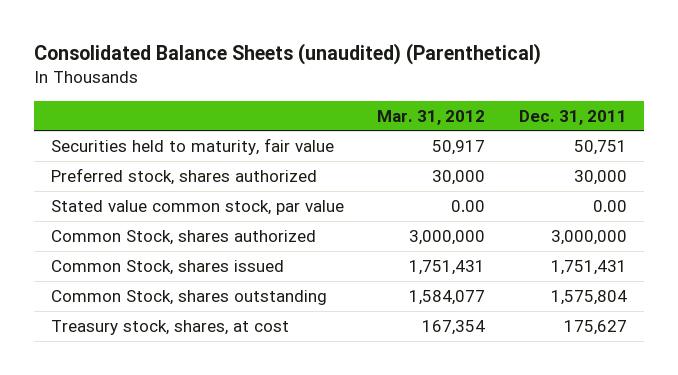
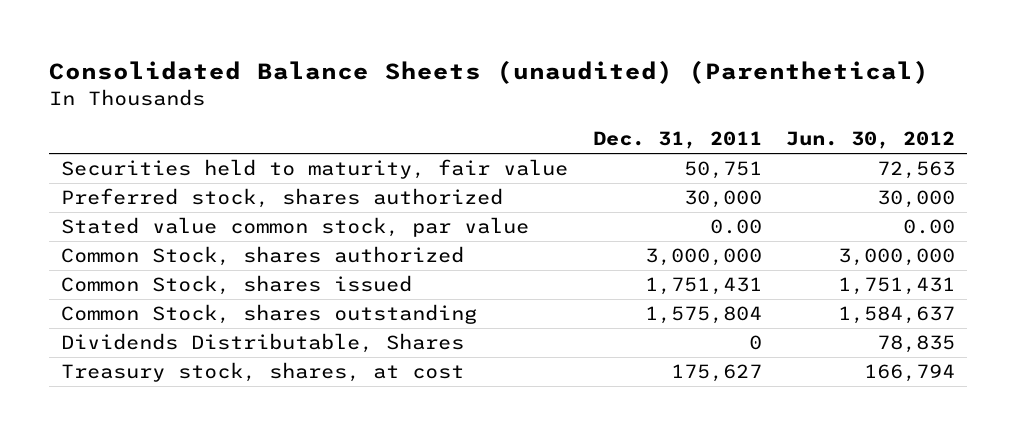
- | Mar. 31, 2012 | Dec. 31, 2011
+ | Dec. 31, 2011 | Jun. 30, 2012
+ Dividends Distributable, Shares | 0 | 78,835

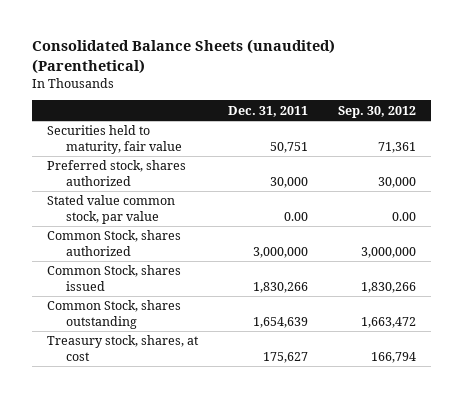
- | Dec. 31, 2011 | Jun. 30, 2012
+ | Dec. 31, 2011 | Sep. 30, 2012
- Common Stock, shares issued | 1,751,431 | 1,751,431
- Common Stock, shares outstanding | 1,575,804 | 1,584,637
- Dividends Distributable, Shares | 0 | 78,835
+ Common Stock, shares issued | 1,830,266 | 1,830,266
+ Common Stock, shares outstanding | 1,654,639 | 1,663,472

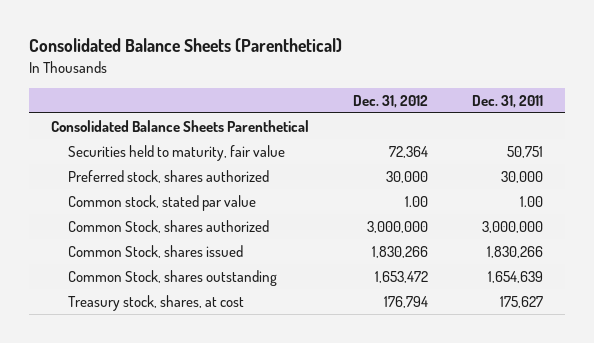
- Consolidated Balance Sheets (unaudited) (Parenthetical)
+ Consolidated Balance Sheets (Parenthetical)
- | Dec. 31, 2011 | Sep. 30, 2012
+ | Dec. 31, 2012 | Dec. 31, 2011
+ Consolidated Balance Sheets Parenthetical
- Stated value common stock, par value | 0.00 | 0.00
+ Common stock, stated par value | 1.00 | 1.00

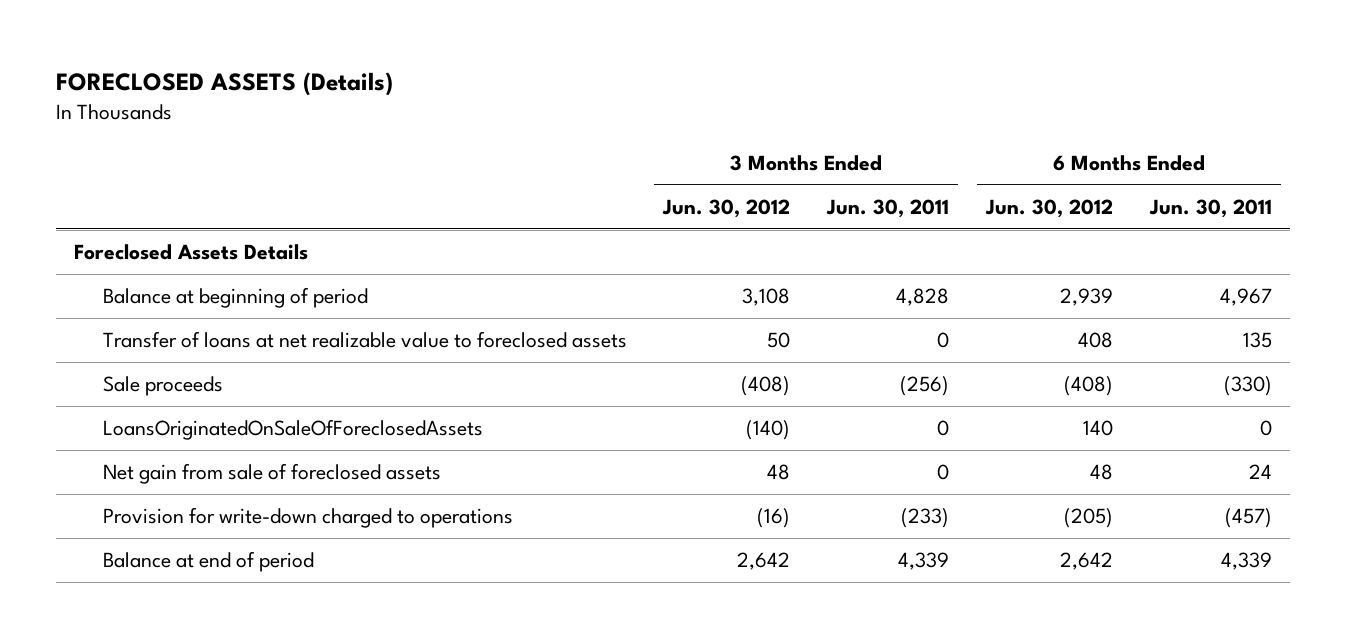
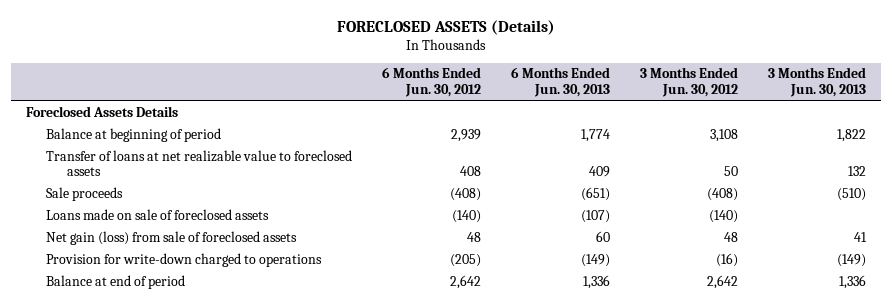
- | 3 Months Ended Jun. 30, 2012 | 3 Months Ended Jun. 30, 2011 | 6 Months Ended Jun. 30, 2012 | 6 Months Ended Jun. 30, 2011
+ | 6 Months Ended Jun. 30, 2012 | 6 Months Ended Jun. 30, 2013 | 3 Months Ended Jun. 30, 2012 | 3 Months Ended Jun. 30, 2013
- LoansOriginatedOnSaleOfForeclosedAssets | (140) | 0 | 140 | 0
- Net gain from sale of foreclosed assets | 48 | 0 | 48 | 24
+ Loans made on sale of foreclosed assets | (140) | (107) | (140) |
+ Net gain (loss) from sale of foreclosed assets | 48 | 60 | 48 | 41

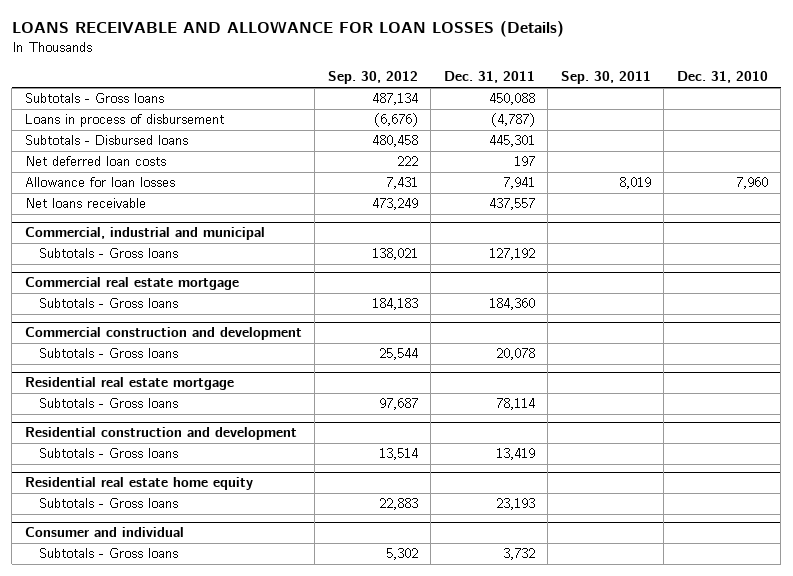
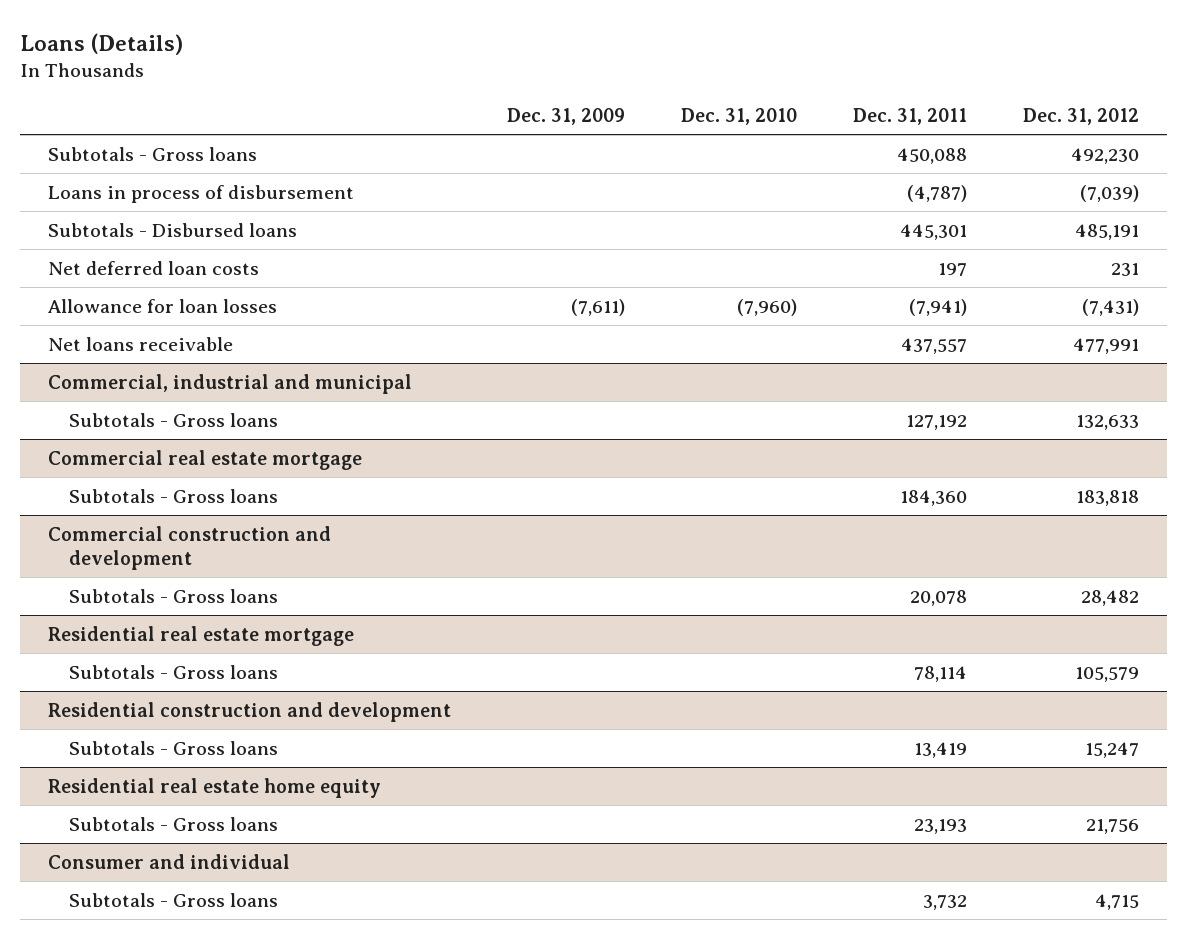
- LOANS RECEIVABLE AND ALLOWANCE FOR LOAN LOSSES (Details)
+ Loans (Details)
- | Sep. 30, 2012 | Dec. 31, 2011 | Sep. 30, 2011 | Dec. 31, 2010
+ | Dec. 31, 2009 | Dec. 31, 2010 | Dec. 31, 2011 | Dec. 31, 2012
- Allowance for loan losses | 7,431 | 7,941 | 8,019 | 7,960
+ Allowance for loan losses | (7,611) | (7,960) | (7,941) | (7,431)

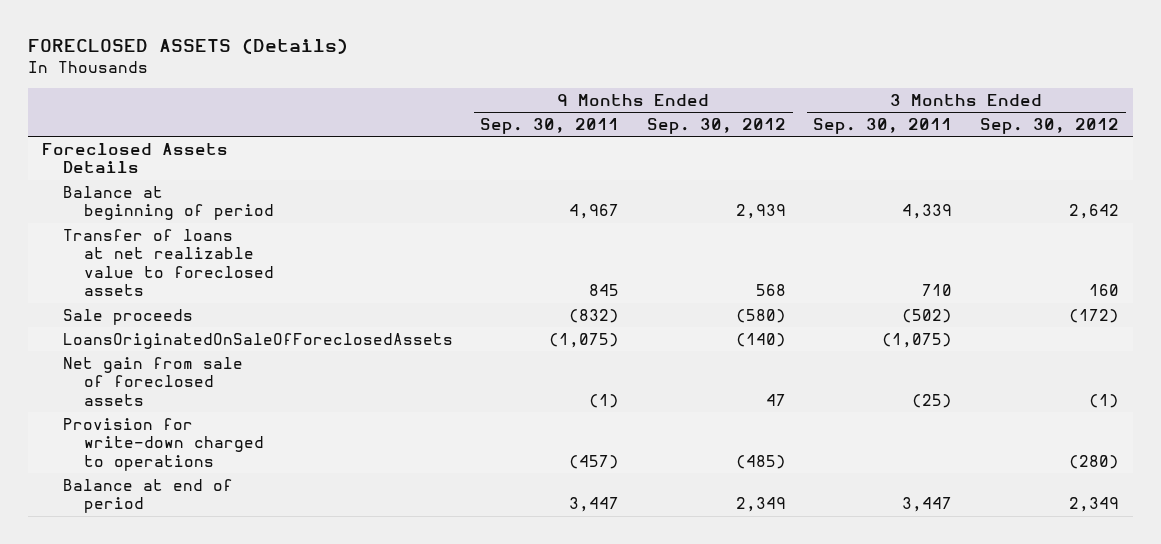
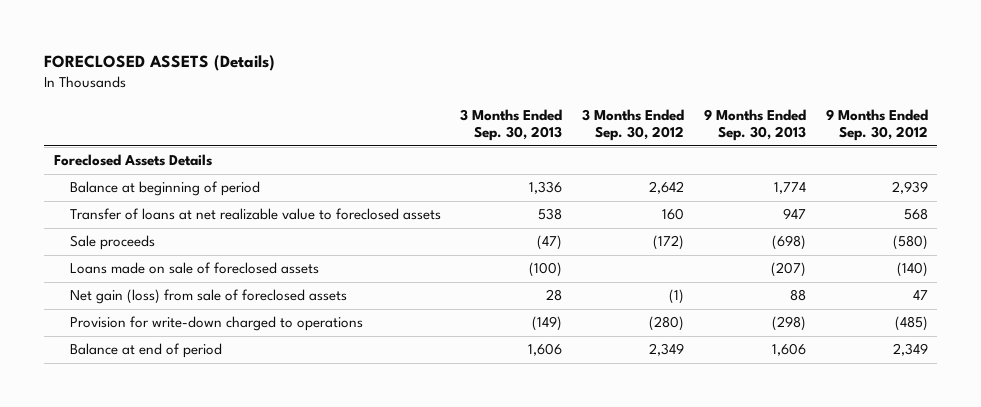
- | 9 Months Ended Sep. 30, 2011 | 9 Months Ended Sep. 30, 2012 | 3 Months Ended Sep. 30, 2011 | 3 Months Ended Sep. 30, 2012
+ | 3 Months Ended Sep. 30, 2013 | 3 Months Ended Sep. 30, 2012 | 9 Months Ended Sep. 30, 2013 | 9 Months Ended Sep. 30, 2012
- LoansOriginatedOnSaleOfForeclosedAssets | (1,075) | (140) | (1,075) |
- Net gain from sale of foreclosed assets | (1) | 47 | (25) | (1)
+ Loans made on sale of foreclosed assets | (100) | | (207) | (140)
+ Net gain (loss) from sale of foreclosed assets | 28 | (1) | 88 | 47

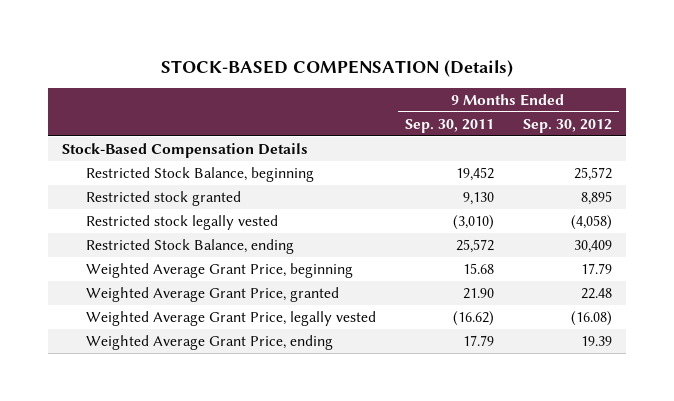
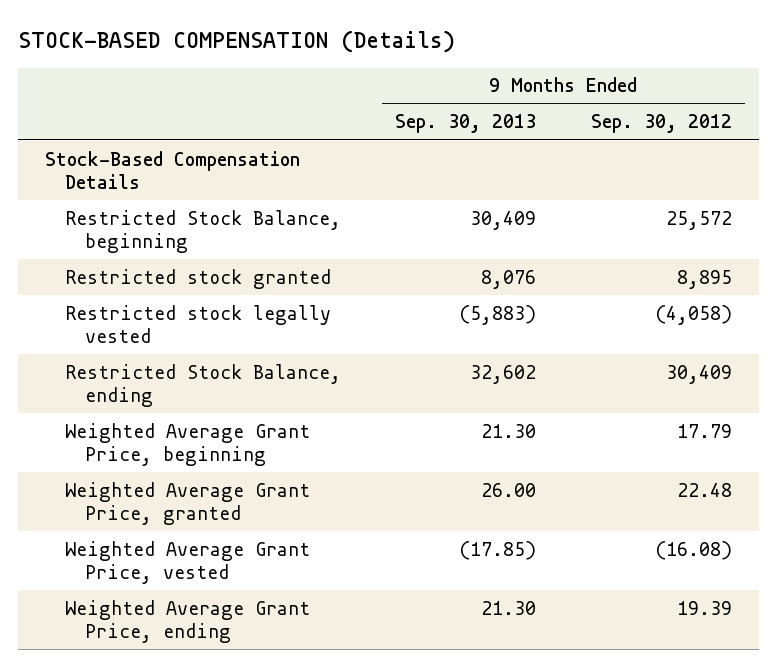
- | 9 Months Ended Sep. 30, 2011 | 9 Months Ended Sep. 30, 2012
+ | 9 Months Ended Sep. 30, 2013 | 9 Months Ended Sep. 30, 2012
- Weighted Average Grant Price, legally vested | (16.62) | (16.08)
+ Weighted Average Grant Price, vested | (17.85) | (16.08)

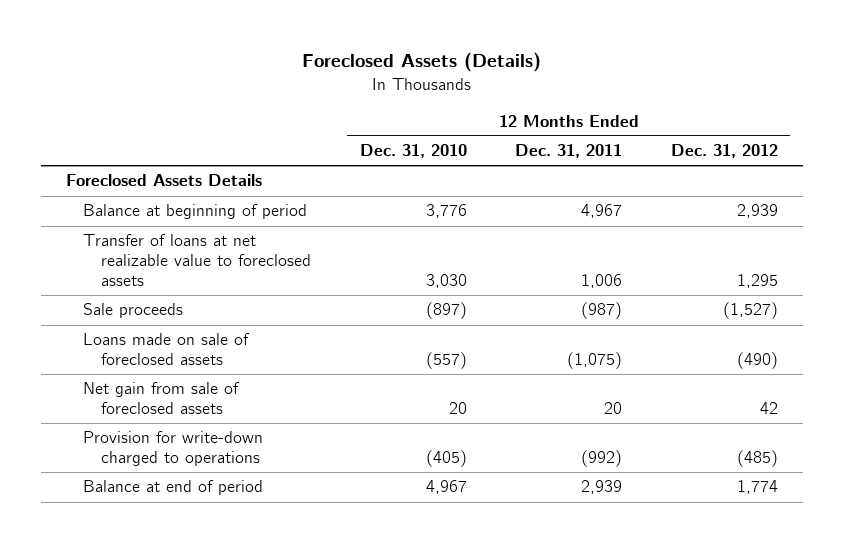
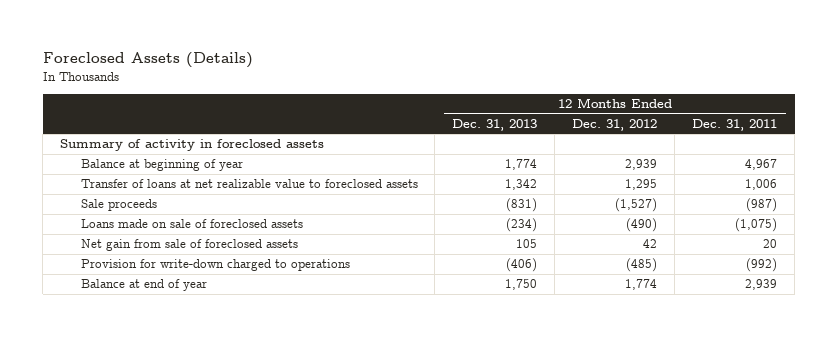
- | 12 Months Ended Dec. 31, 2010 | 12 Months Ended Dec. 31, 2011 | 12 Months Ended Dec. 31, 2012
+ | 12 Months Ended Dec. 31, 2013 | 12 Months Ended Dec. 31, 2012 | 12 Months Ended Dec. 31, 2011
- Foreclosed Assets Details
- Balance at beginning of period | 3,776 | 4,967 | 2,939
+ Summary of activity in foreclosed assets
+ Balance at beginning of year | 1,774 | 2,939 | 4,967
- Balance at end of period | 4,967 | 2,939 | 1,774
+ Balance at end of year | 1,750 | 1,774 | 2,939

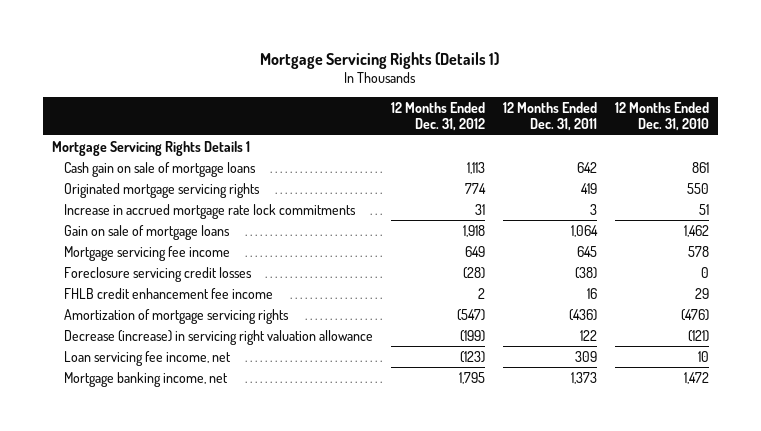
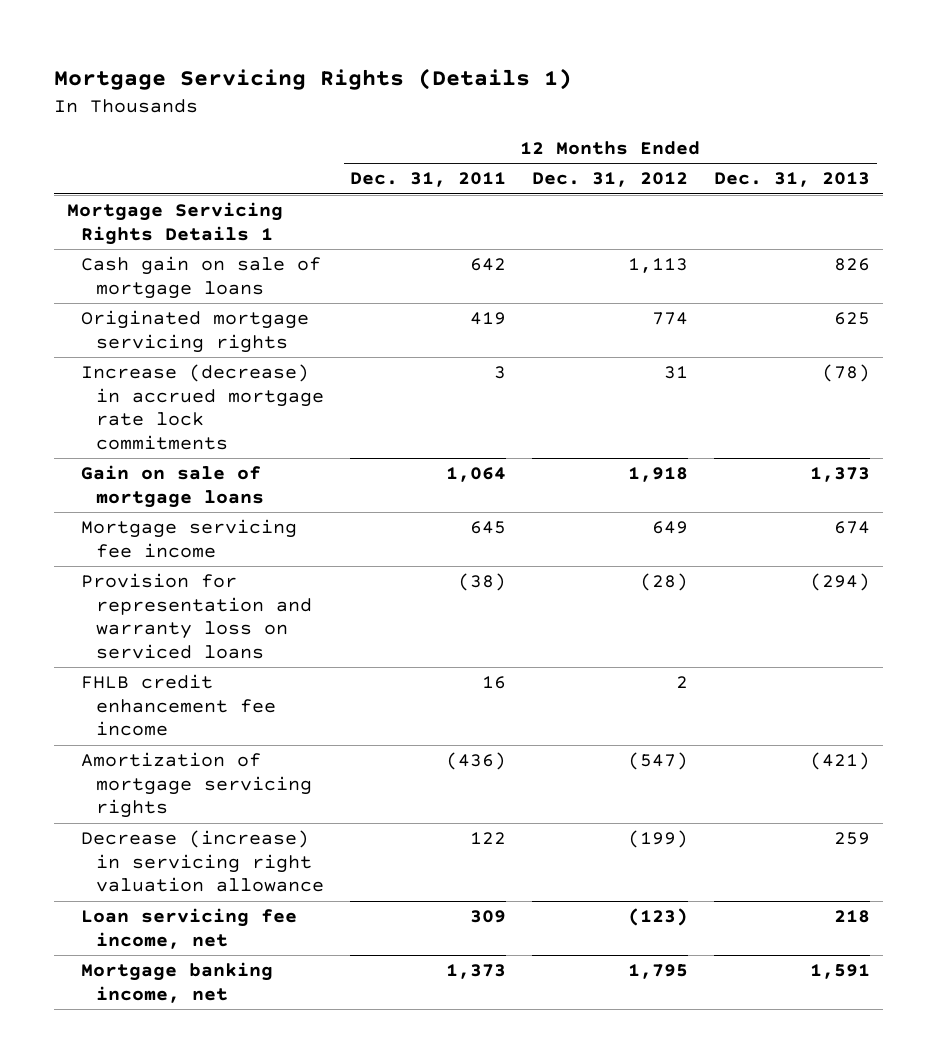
- | 12 Months Ended Dec. 31, 2012 | 12 Months Ended Dec. 31, 2011 | 12 Months Ended Dec. 31, 2010
+ | 12 Months Ended Dec. 31, 2011 | 12 Months Ended Dec. 31, 2012 | 12 Months Ended Dec. 31, 2013
- Increase in accrued mortgage rate lock commitments | 31 | 3 | 51
+ Increase (decrease) in accrued mortgage rate lock commitments | 3 | 31 | (78)
- Foreclosure servicing credit losses | (28) | (38) | 0
+ Provision for representation and warranty loss on serviced loans | (38) | (28) | (294)

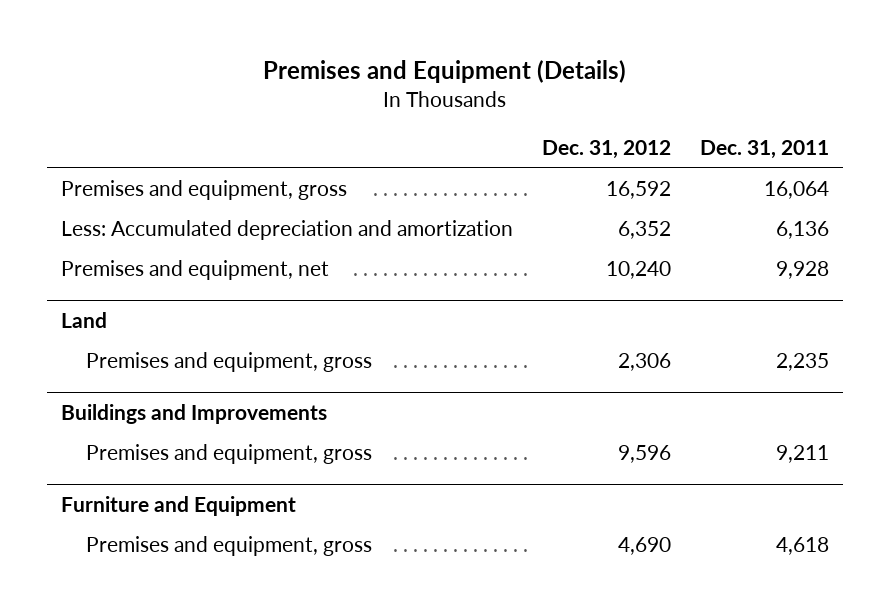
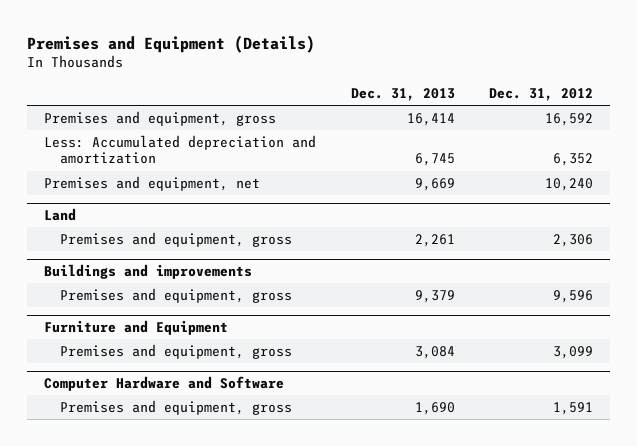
- | Dec. 31, 2012 | Dec. 31, 2011
+ | Dec. 31, 2013 | Dec. 31, 2012
- Buildings and Improvements
+ Buildings and improvements
@ Furniture and Equipment
- Premises and equipment, gross | 4,690 | 4,618
+ Premises and equipment, gross | 3,084 | 3,099
+ Computer Hardware and Software
+ Premises and equipment, gross | 1,690 | 1,591

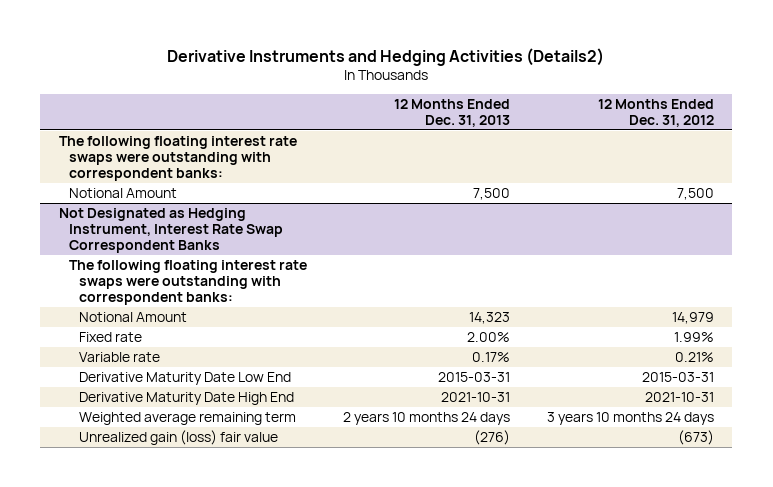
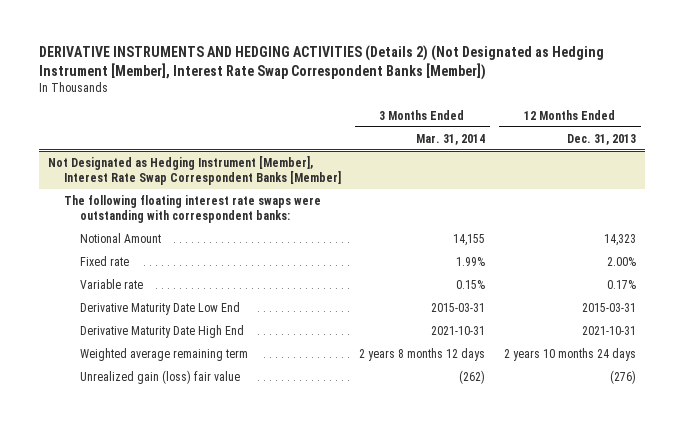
- Derivative Instruments and Hedging Activities (Details2)
+ DERIVATIVE INSTRUMENTS AND HEDGING ACTIVITIES (Details 2) (Not Designated as Hedging Instrument [Member], Interest Rate Swap Correspondent Banks [Member])
- | 12 Months Ended Dec. 31, 2013 | 12 Months Ended Dec. 31, 2012
+ | 3 Months Ended Mar. 31, 2014 | 12 Months Ended Dec. 31, 2013
- The following floating interest rate swaps were outstanding with correspondent banks:
- Notional Amount | 7,500 | 7,500
- Not Designated as Hedging Instrument, Interest Rate Swap Correspondent Banks
+ Not Designated as Hedging Instrument [Member], Interest Rate Swap Correspondent Banks [Member]

